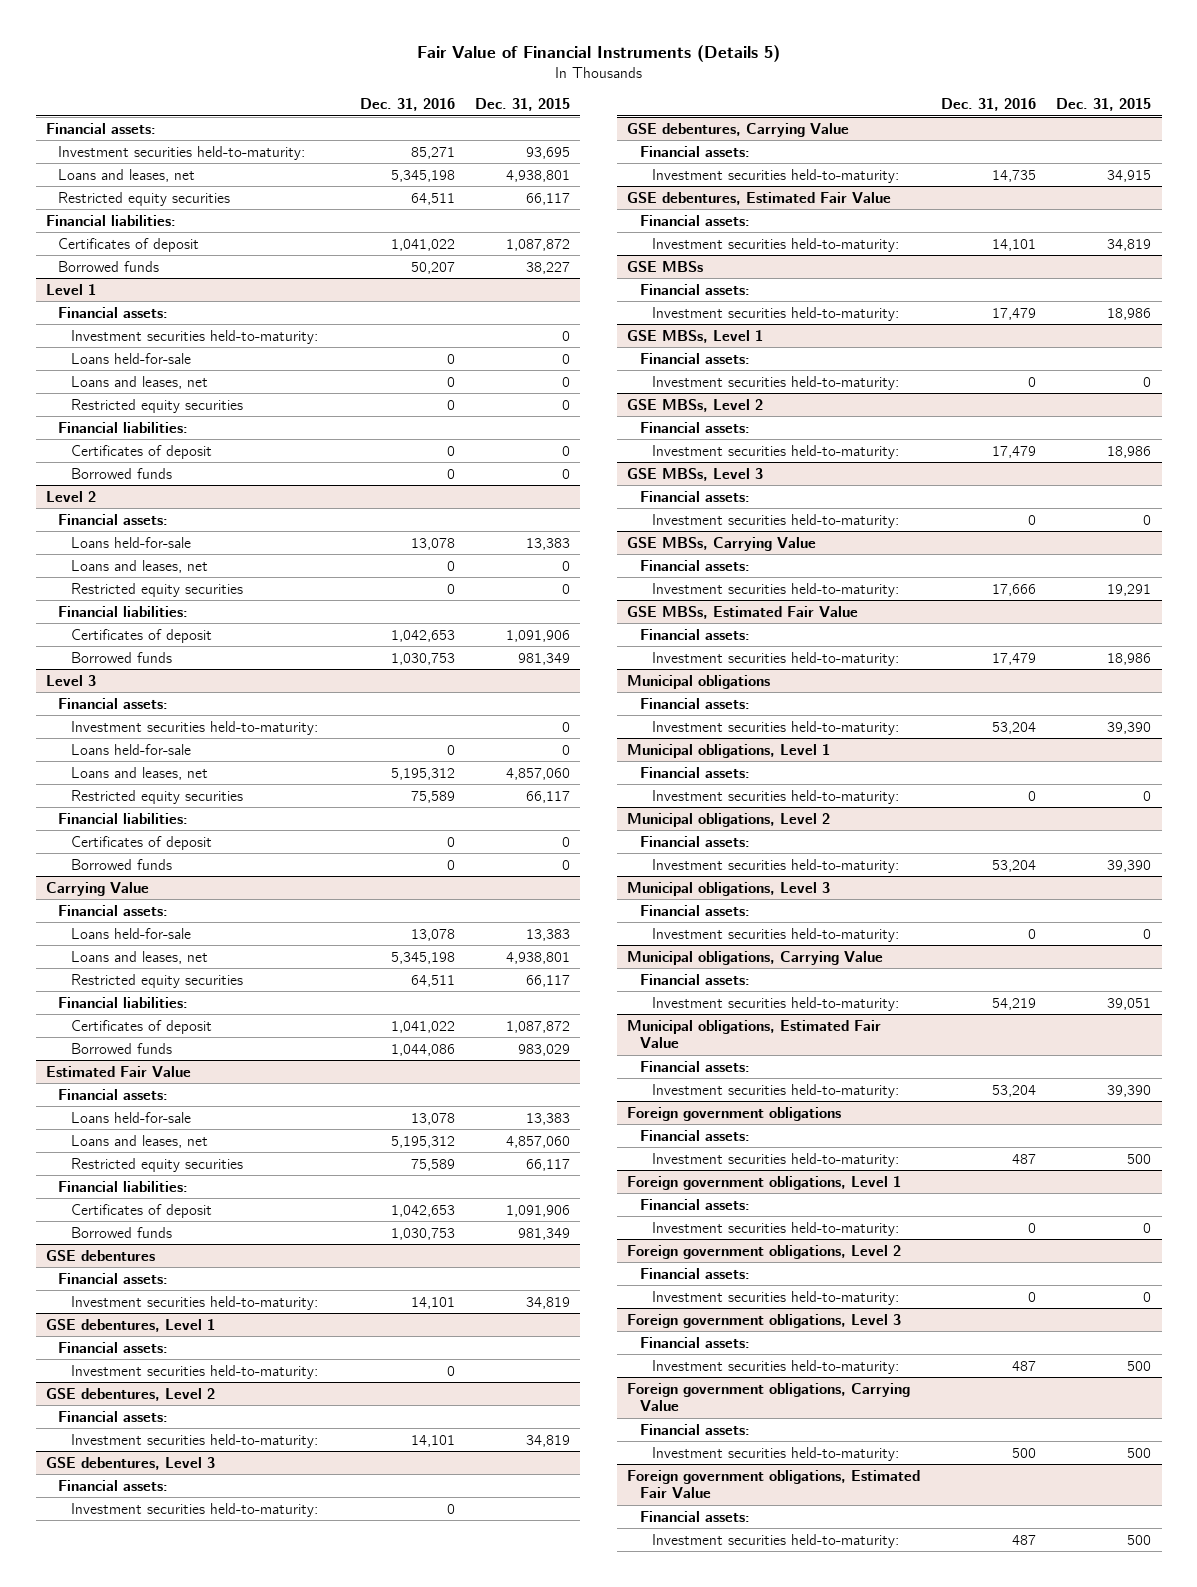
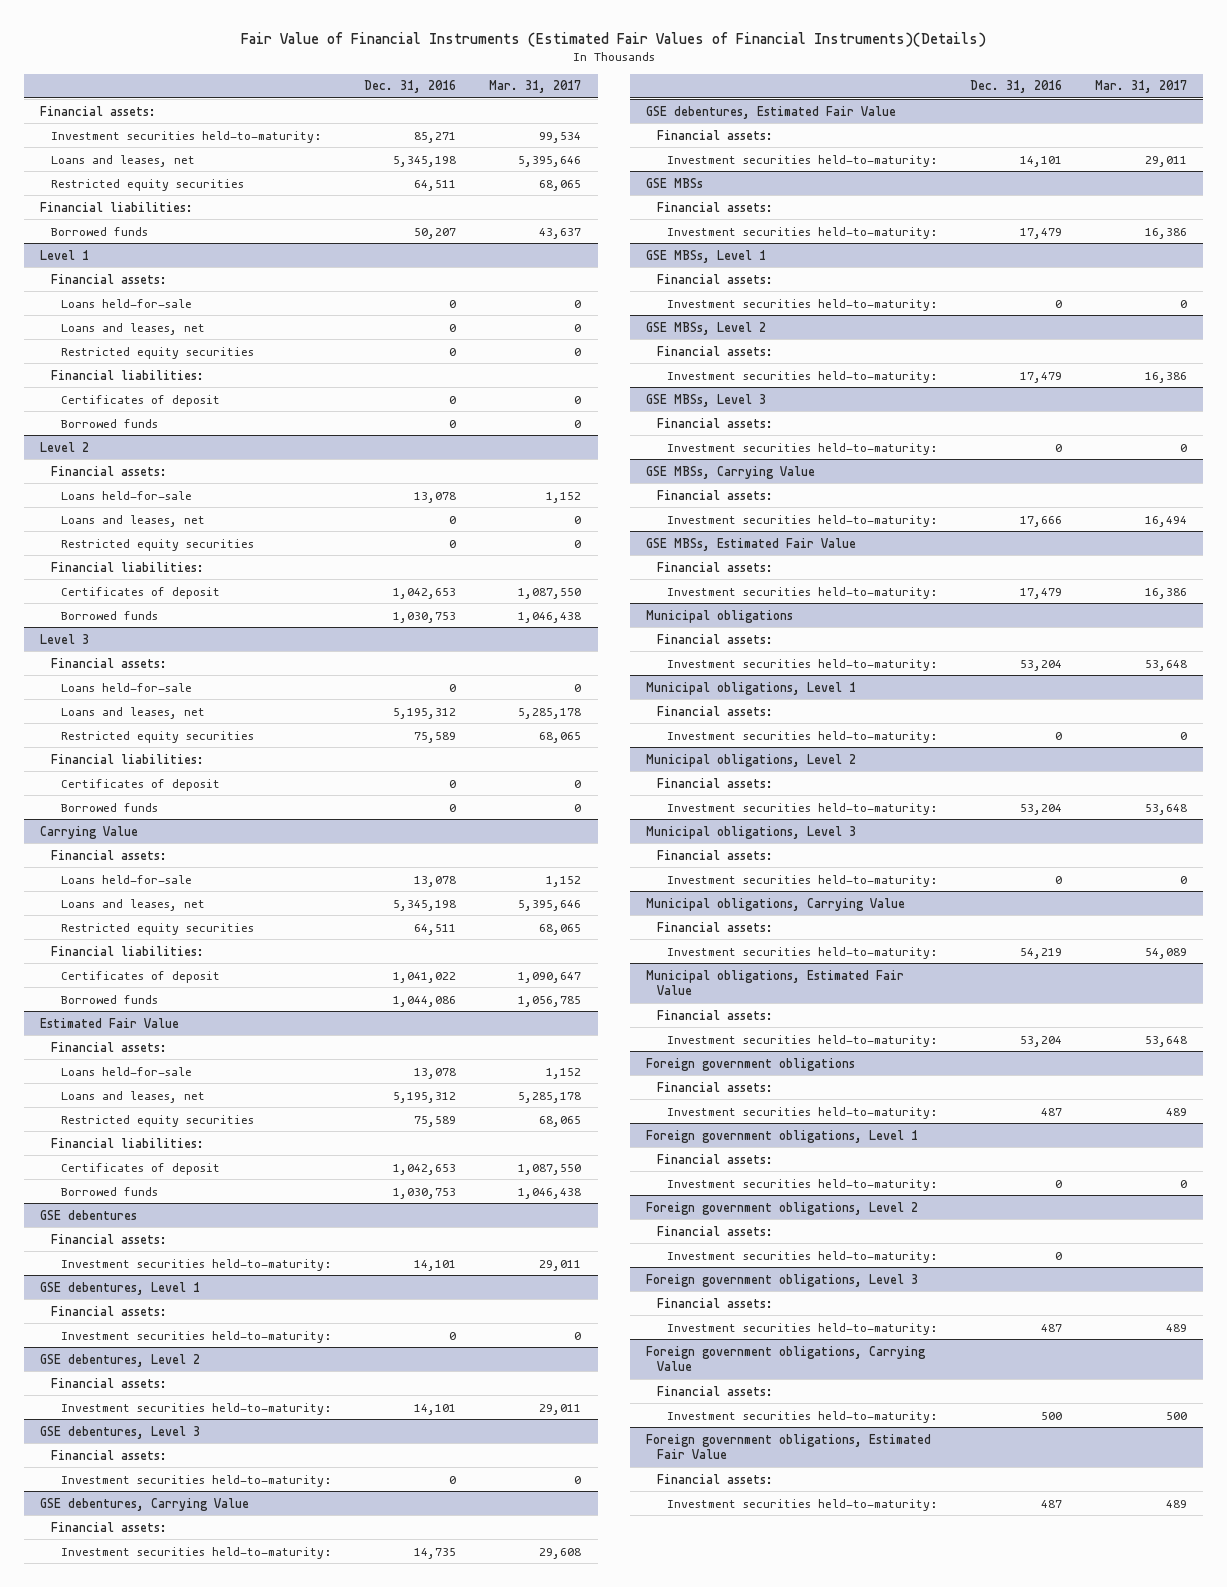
- Fair Value of Financial Instruments (Details 5)
+ Fair Value of Financial Instruments (Estimated Fair Values of Financial Instruments)(Details)
- | Dec. 31, 2016 | Dec. 31, 2015
+ | Dec. 31, 2016 | Mar. 31, 2017
- Certificates of deposit | 1,041,022 | 1,087,872
@ Level 1
- Investment securities held-to-maturity: | | 0
@ Level 3
- Investment securities held-to-maturity: | | 0

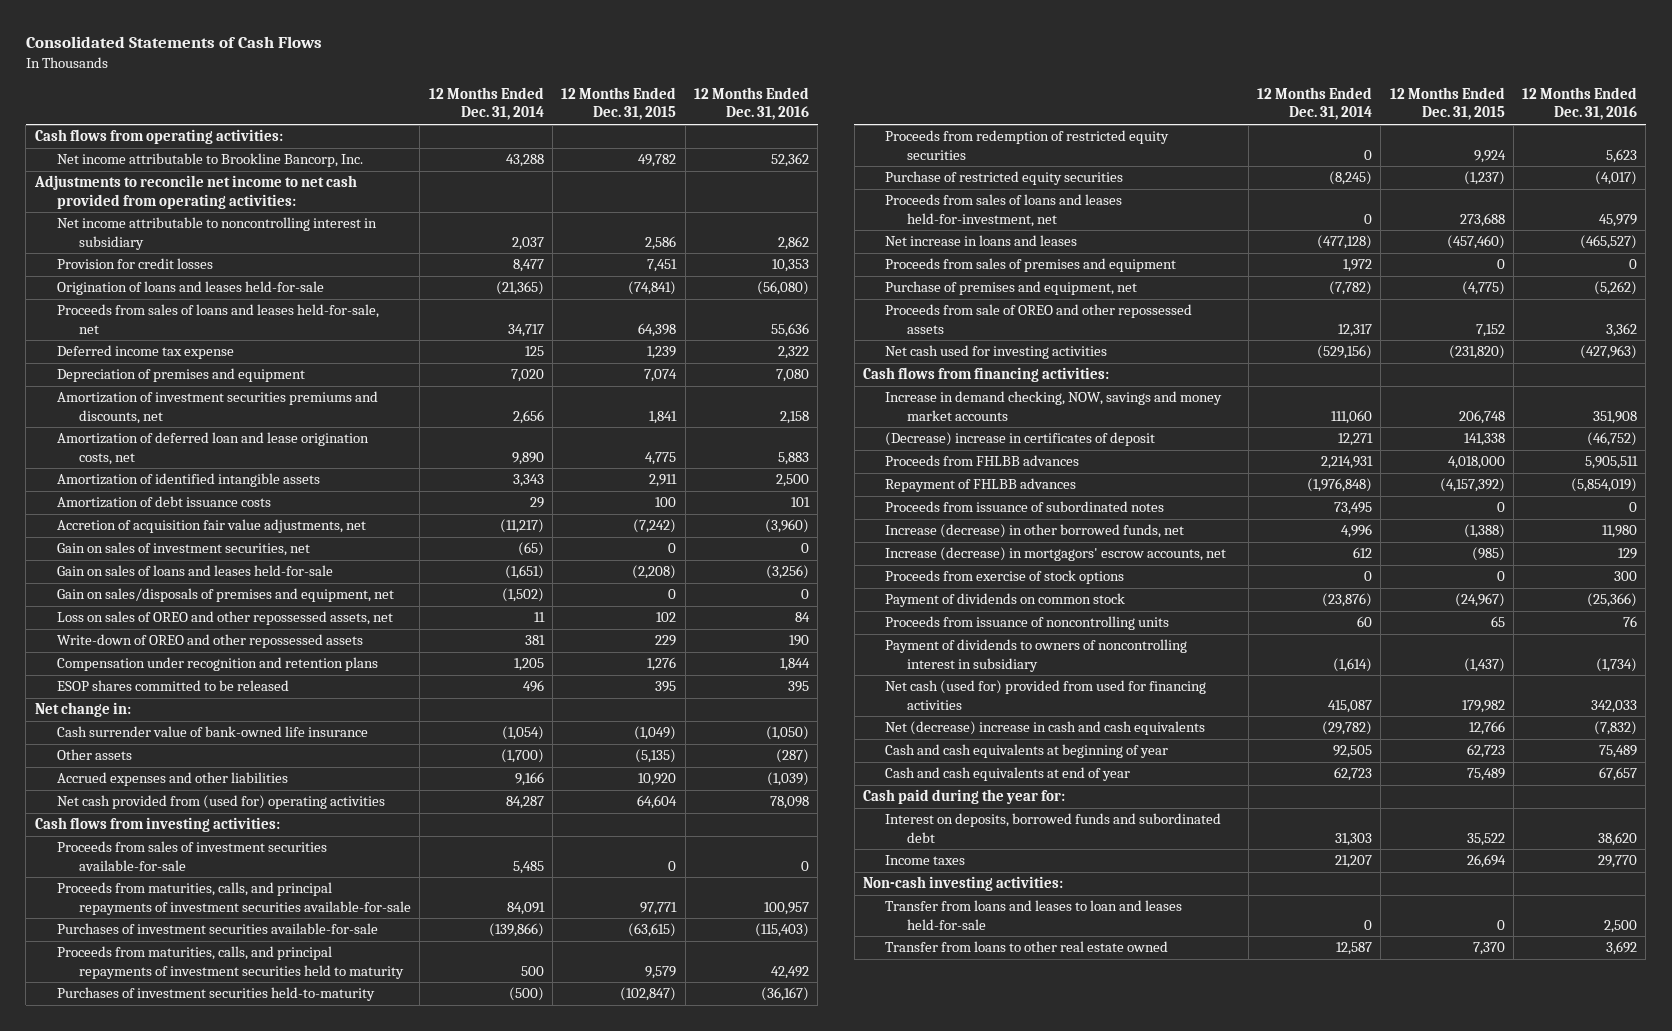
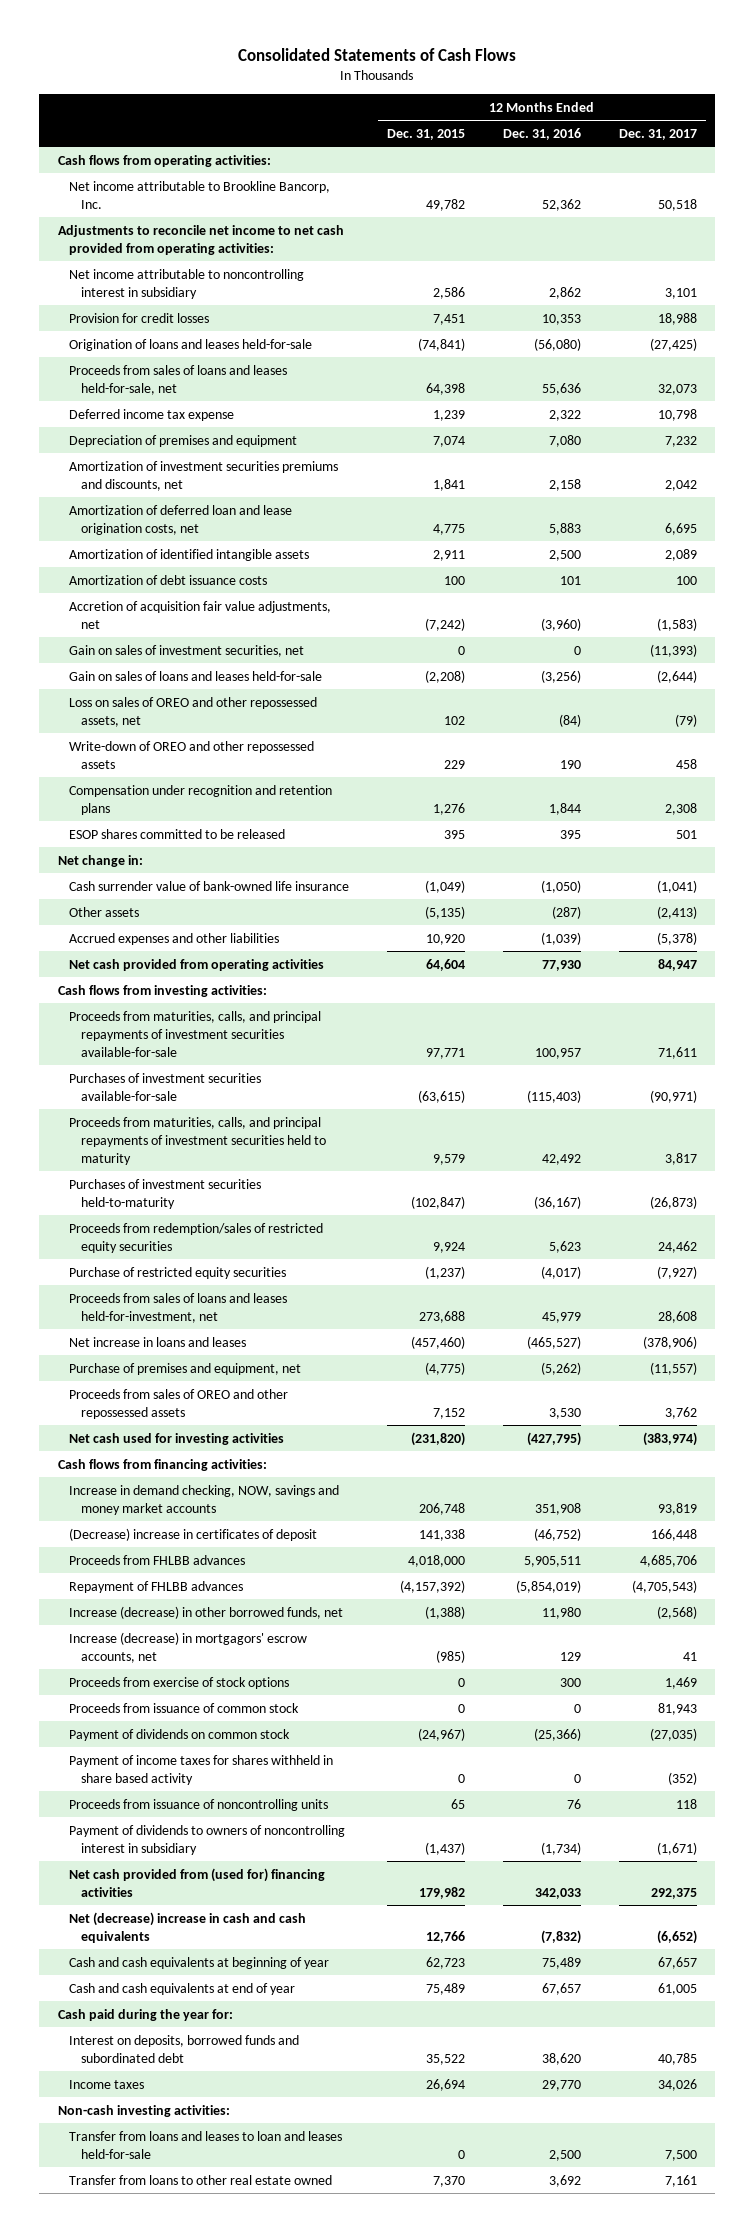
- | 12 Months Ended Dec. 31, 2014 | 12 Months Ended Dec. 31, 2015 | 12 Months Ended Dec. 31, 2016
+ | 12 Months Ended Dec. 31, 2015 | 12 Months Ended Dec. 31, 2016 | 12 Months Ended Dec. 31, 2017
- Gain on sales/disposals of premises and equipment, net | (1,502) | 0 | 0
- Loss on sales of OREO and other repossessed assets, net | 11 | 102 | 84
+ Loss on sales of OREO and other repossessed assets, net | 102 | (84) | (79)
- Net cash provided from (used for) operating activities | 84,287 | 64,604 | 78,098
+ Net cash provided from operating activities | 64,604 | 77,930 | 84,947
- Proceeds from sales of investment securities available-for-sale | 5,485 | 0 | 0
- Proceeds from redemption of restricted equity securities | 0 | 9,924 | 5,623
+ Proceeds from redemption/sales of restricted equity securities | 9,924 | 5,623 | 24,462
- Proceeds from sales of premises and equipment | 1,972 | 0 | 0
- Proceeds from sale of OREO and other repossessed assets | 12,317 | 7,152 | 3,362
- Net cash used for investing activities | (529,156) | (231,820) | (427,963)
+ Proceeds from sales of OREO and other repossessed assets | 7,152 | 3,530 | 3,762
+ Net cash used for investing activities | (231,820) | (427,795) | (383,974)
- Proceeds from issuance of subordinated notes | 73,495 | 0 | 0
+ Proceeds from issuance of common stock | 0 | 0 | 81,943
+ Payment of income taxes for shares withheld in share based activity | 0 | 0 | (352)
- Net cash (used for) provided from used for financing activities | 415,087 | 179,982 | 342,033
+ Net cash provided from (used for) financing activities | 179,982 | 342,033 | 292,375

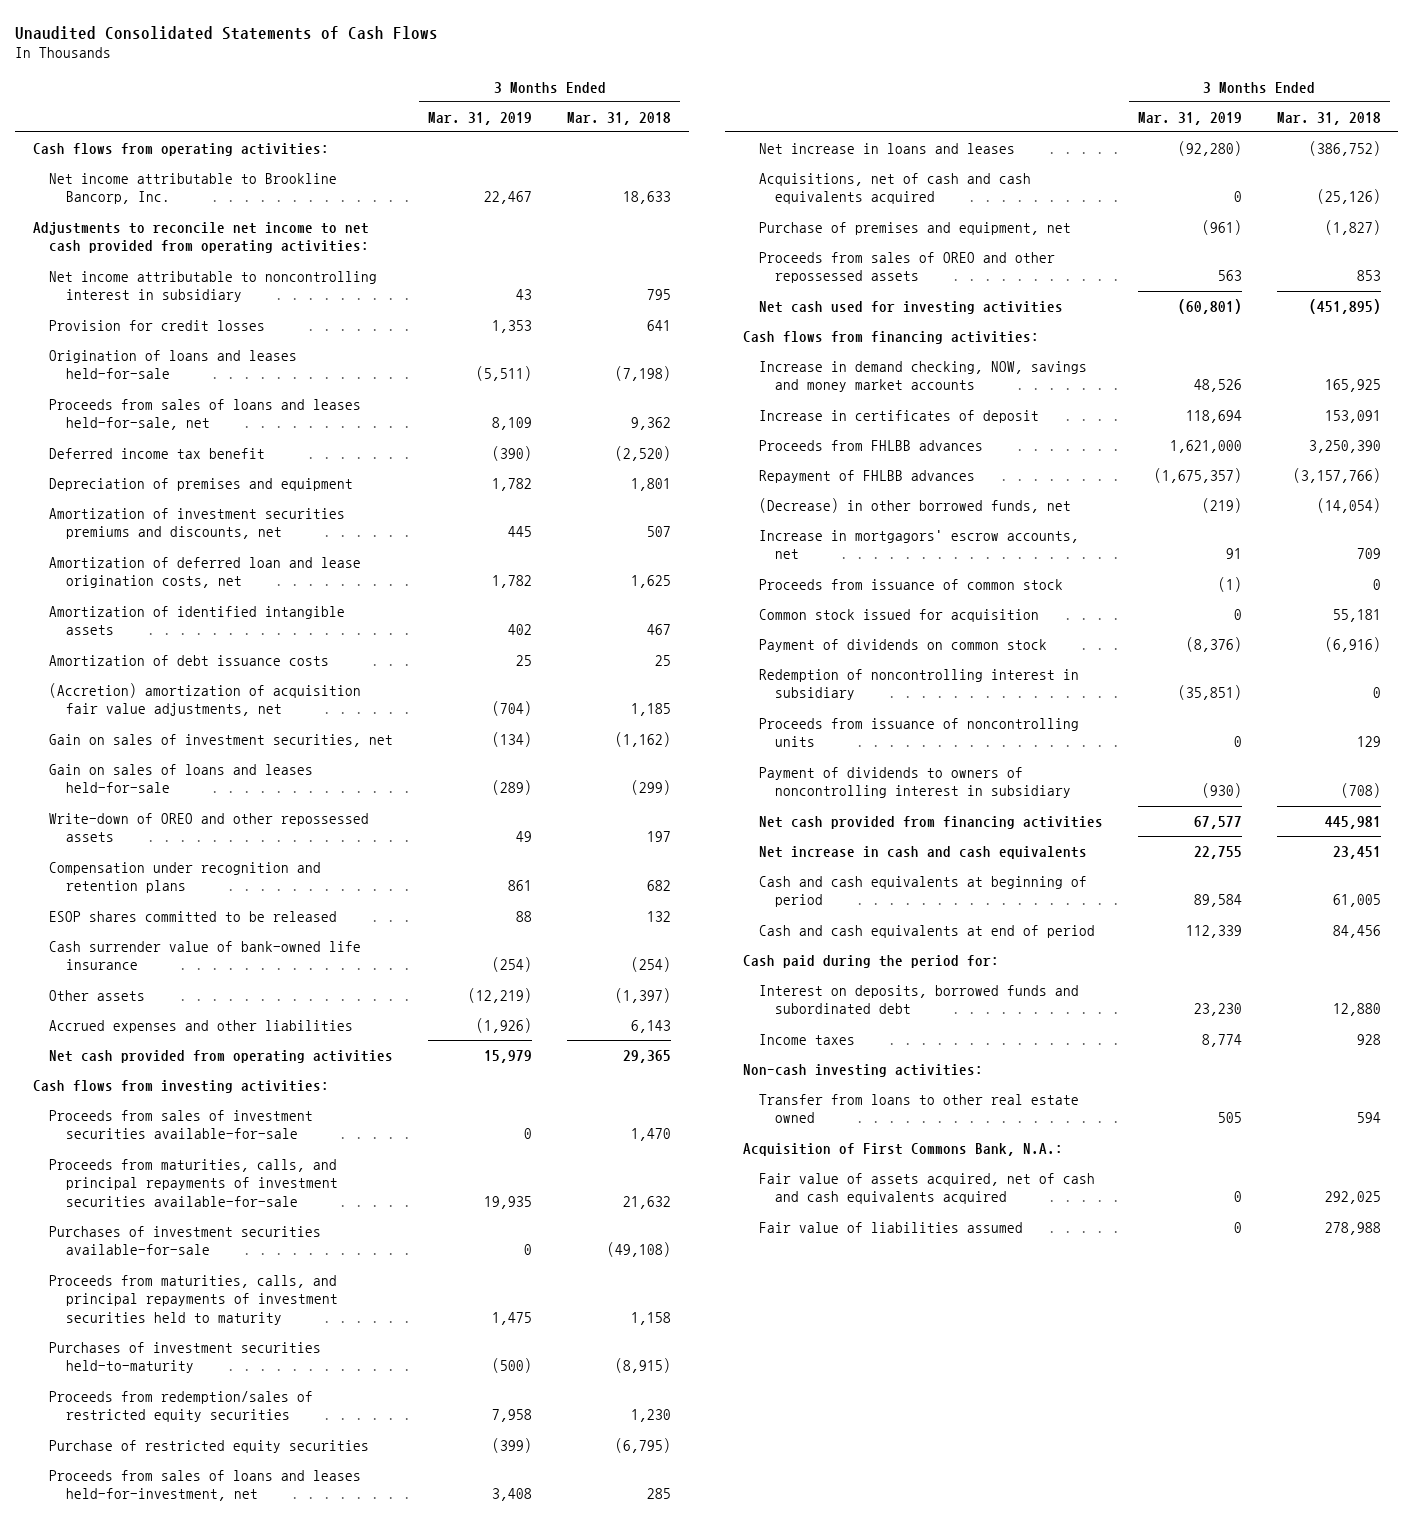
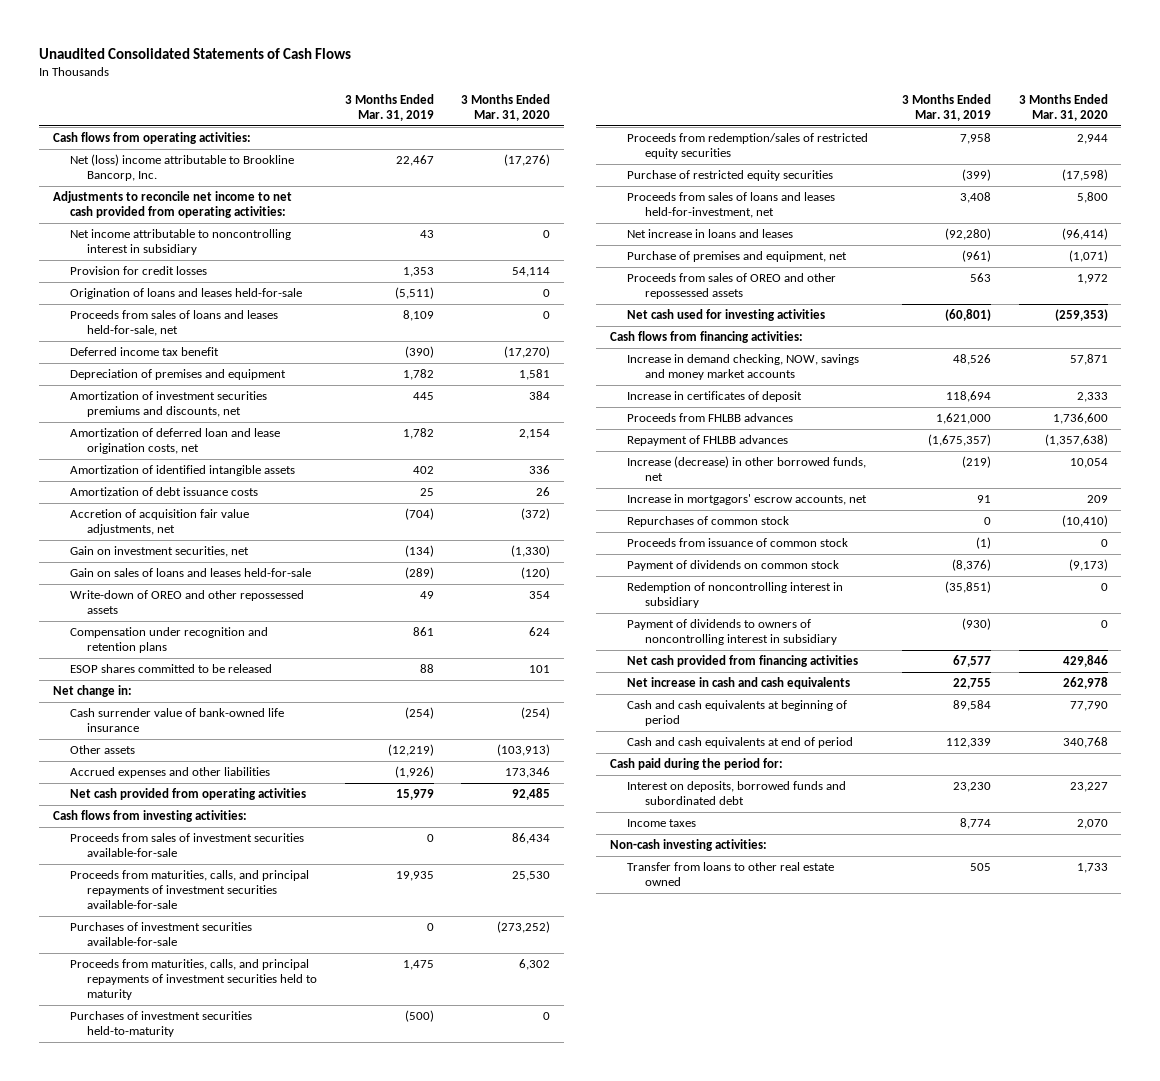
- | 3 Months Ended Mar. 31, 2019 | 3 Months Ended Mar. 31, 2018
+ | 3 Months Ended Mar. 31, 2019 | 3 Months Ended Mar. 31, 2020
- Net income attributable to Brookline Bancorp, Inc. | 22,467 | 18,633
+ Net (loss) income attributable to Brookline Bancorp, Inc. | 22,467 | (17,276)
- (Accretion) amortization of acquisition fair value adjustments, net | (704) | 1,185
- Gain on sales of investment securities, net | (134) | (1,162)
+ Accretion of acquisition fair value adjustments, net | (704) | (372)
+ Gain on investment securities, net | (134) | (1,330)
+ Net change in:
- Acquisitions, net of cash and cash equivalents acquired | 0 | (25,126)
- (Decrease) in other borrowed funds, net | (219) | (14,054)
+ Increase (decrease) in other borrowed funds, net | (219) | 10,054
+ Repurchases of common stock | 0 | (10,410)
- Common stock issued for acquisition | 0 | 55,181
- Proceeds from issuance of noncontrolling units | 0 | 129
- Acquisition of First Commons Bank, N.A.:
- Fair value of assets acquired, net of cash and cash equivalents acquired | 0 | 292,025
- Fair value of liabilities assumed | 0 | 278,988

